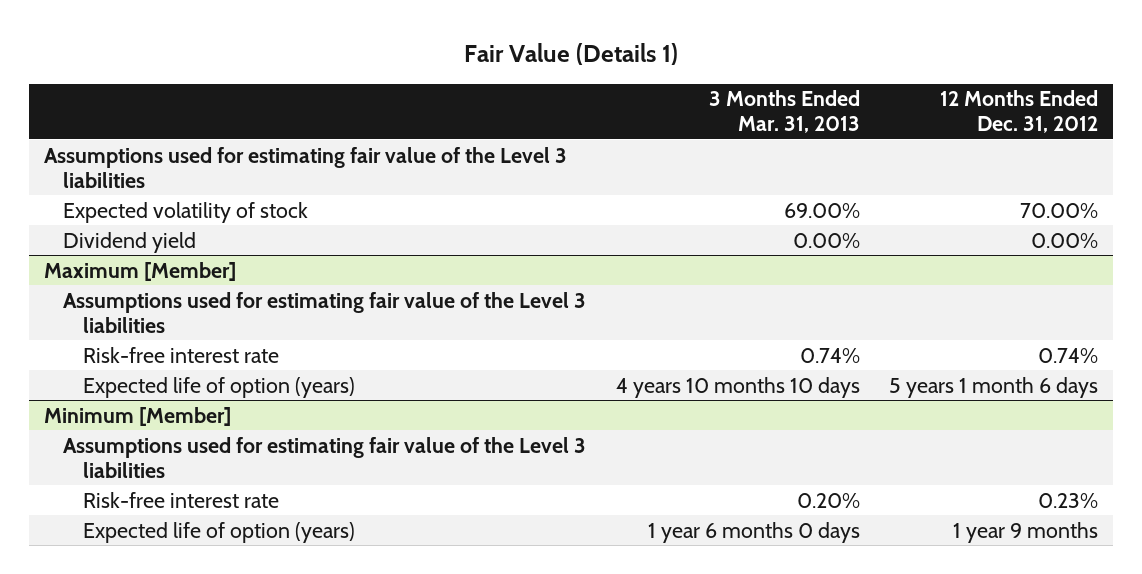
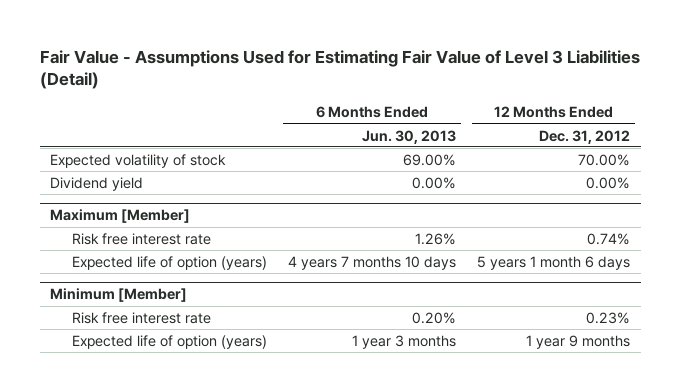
- Fair Value (Details 1)
+ Fair Value - Assumptions Used for Estimating Fair Value of Level 3 Liabilities (Detail)
- | 3 Months Ended Mar. 31, 2013 | 12 Months Ended Dec. 31, 2012
+ | 6 Months Ended Jun. 30, 2013 | 12 Months Ended Dec. 31, 2012
- Assumptions used for estimating fair value of the Level 3 liabilities
@ Maximum [Member]
- Assumptions used for estimating fair value of the Level 3 liabilities
- Risk-free interest rate | 0.74% | 0.74%
+ Risk free interest rate | 1.26% | 0.74%
@ Minimum [Member]
- Assumptions used for estimating fair value of the Level 3 liabilities
- Risk-free interest rate | 0.20% | 0.23%
+ Risk free interest rate | 0.20% | 0.23%

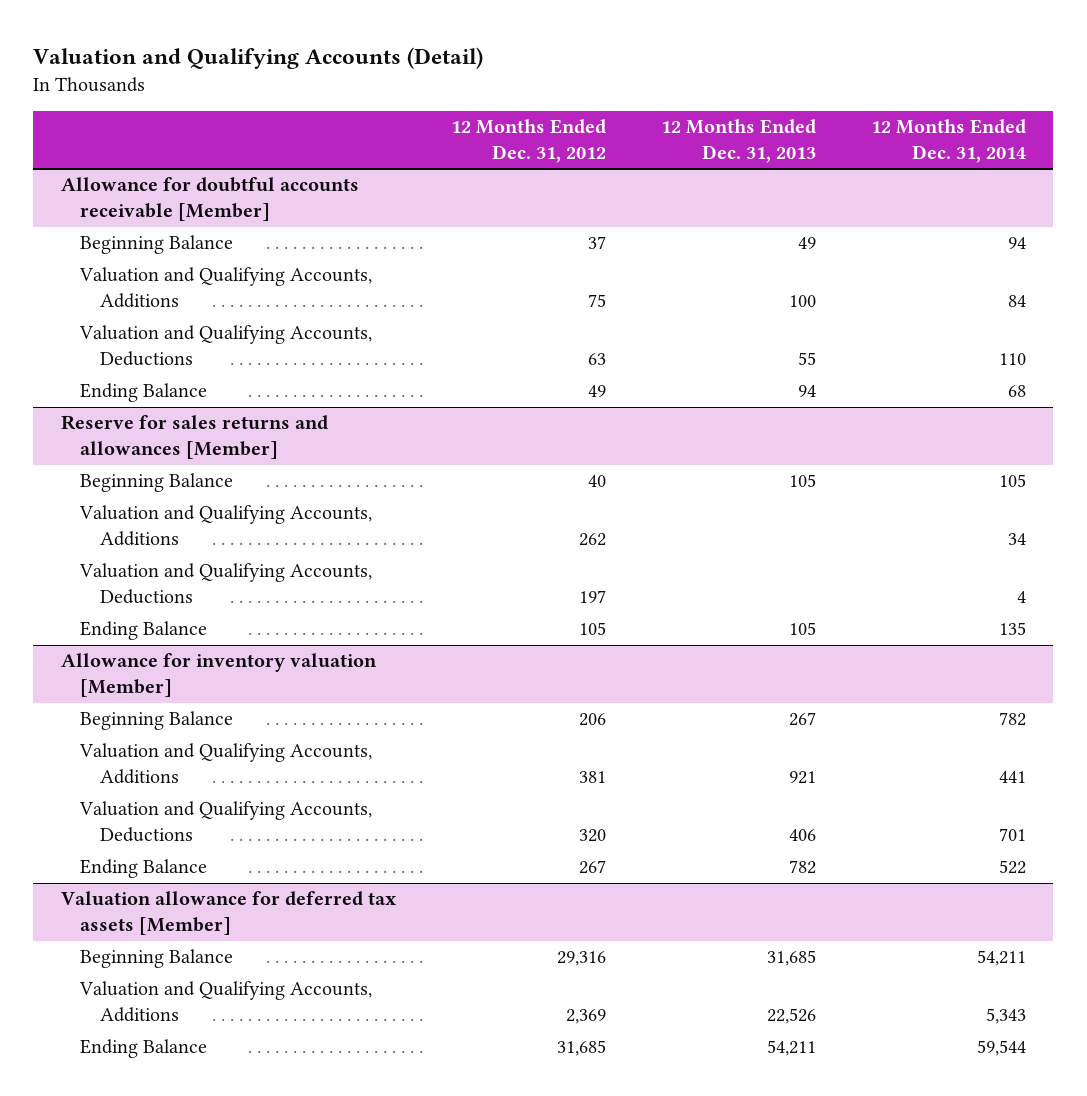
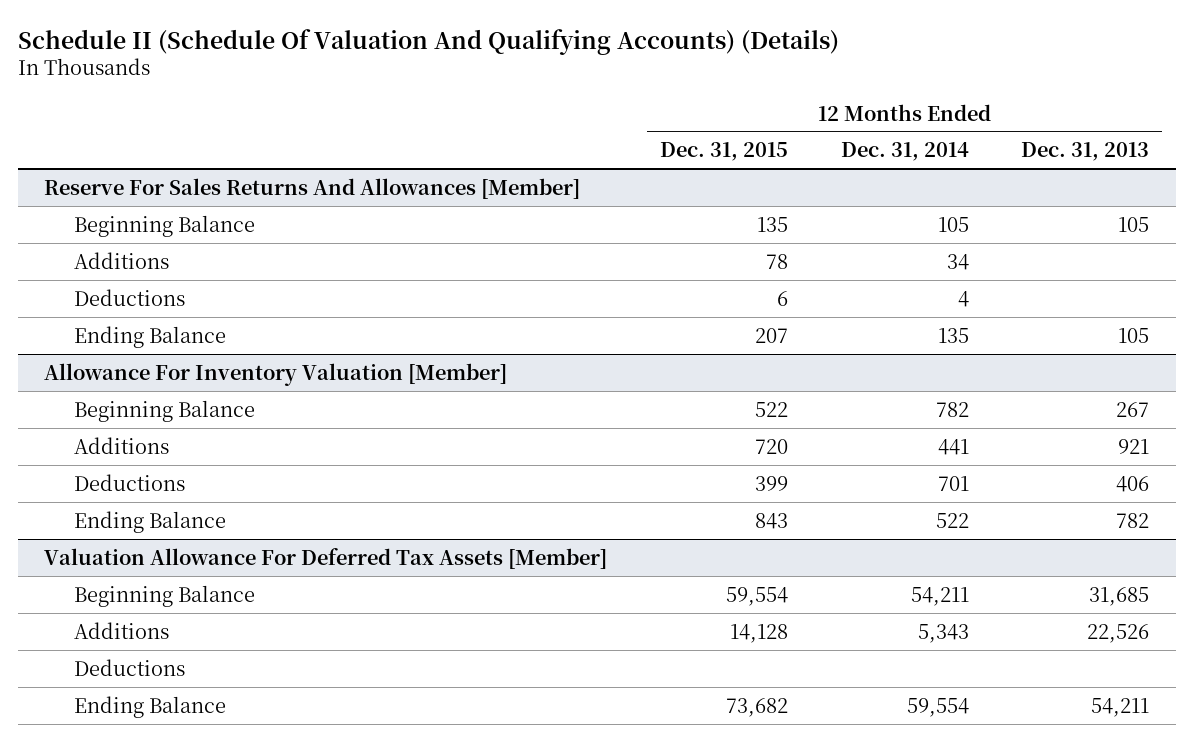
- Valuation and Qualifying Accounts (Detail)
+ Schedule II (Schedule Of Valuation And Qualifying Accounts) (Details)
- | 12 Months Ended Dec. 31, 2012 | 12 Months Ended Dec. 31, 2013 | 12 Months Ended Dec. 31, 2014
+ | 12 Months Ended Dec. 31, 2015 | 12 Months Ended Dec. 31, 2014 | 12 Months Ended Dec. 31, 2013
- Allowance for doubtful accounts receivable [Member]
- Beginning Balance | 37 | 49 | 94
- Valuation and Qualifying Accounts, Additions | 75 | 100 | 84
- Valuation and Qualifying Accounts, Deductions | 63 | 55 | 110
- Ending Balance | 49 | 94 | 68
- Reserve for sales returns and allowances [Member]
+ Reserve For Sales Returns And Allowances [Member]
- Valuation and Qualifying Accounts, Additions | 262 | | 34
- Valuation and Qualifying Accounts, Deductions | 197 | | 4
+ Additions | 78 | 34 |
+ Deductions | 6 | 4 |
- Allowance for inventory valuation [Member]
+ Allowance For Inventory Valuation [Member]
- Valuation and Qualifying Accounts, Additions | 381 | 921 | 441
- Valuation and Qualifying Accounts, Deductions | 320 | 406 | 701
+ Additions | 720 | 441 | 921
+ Deductions | 399 | 701 | 406
- Valuation allowance for deferred tax assets [Member]
+ Valuation Allowance For Deferred Tax Assets [Member]
- Valuation and Qualifying Accounts, Additions | 2,369 | 22,526 | 5,343
- Ending Balance | 31,685 | 54,211 | 59,544
+ Additions | 14,128 | 5,343 | 22,526
+ Deductions
+ Ending Balance | 73,682 | 59,554 | 54,211

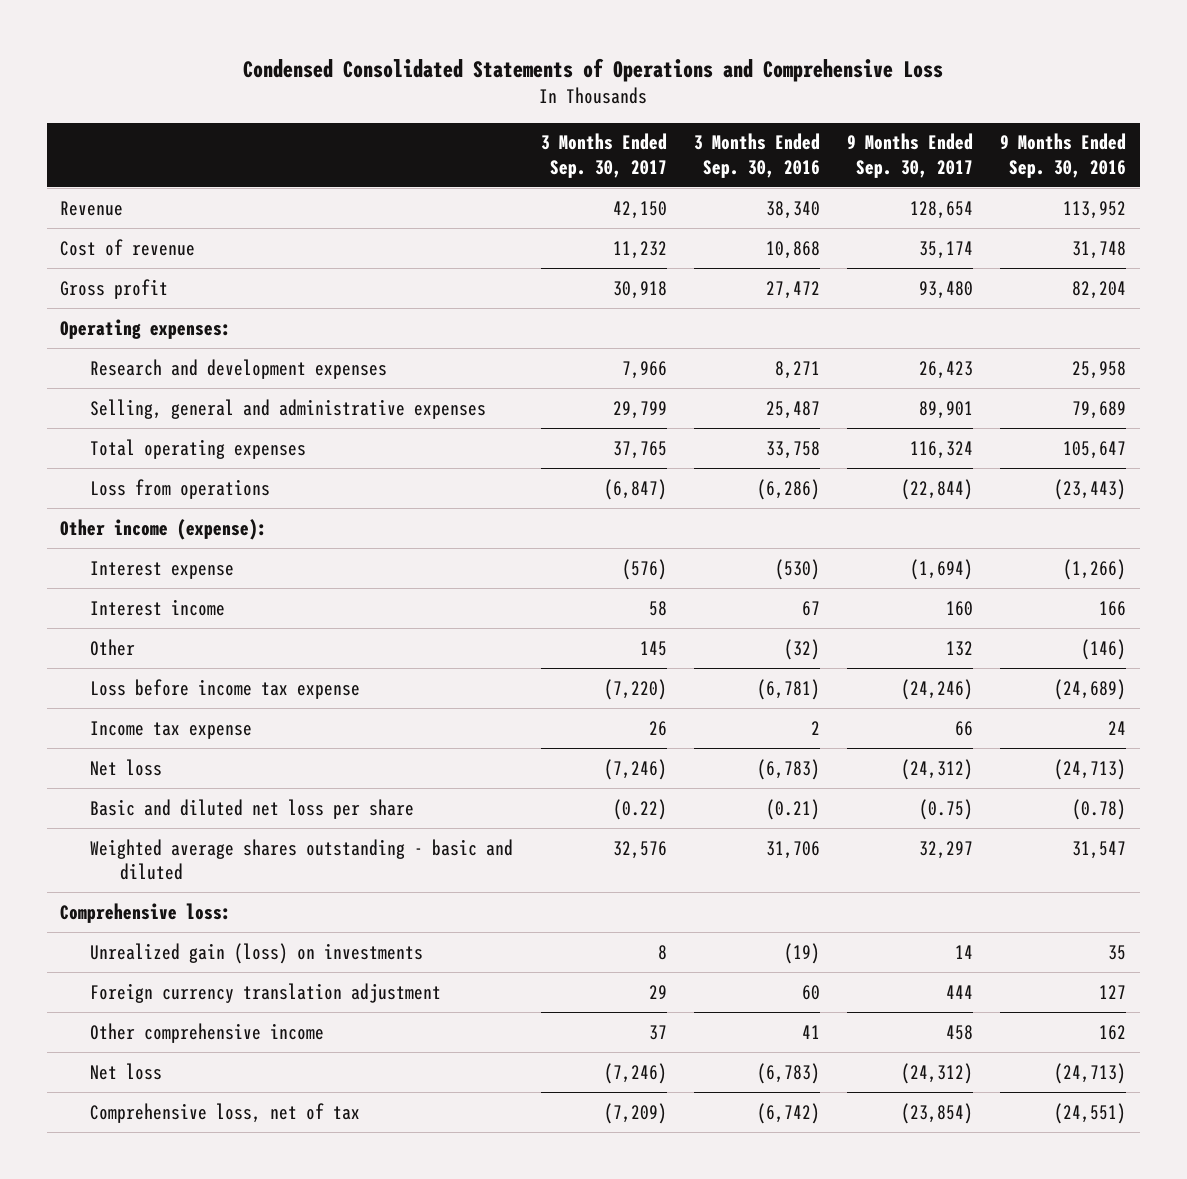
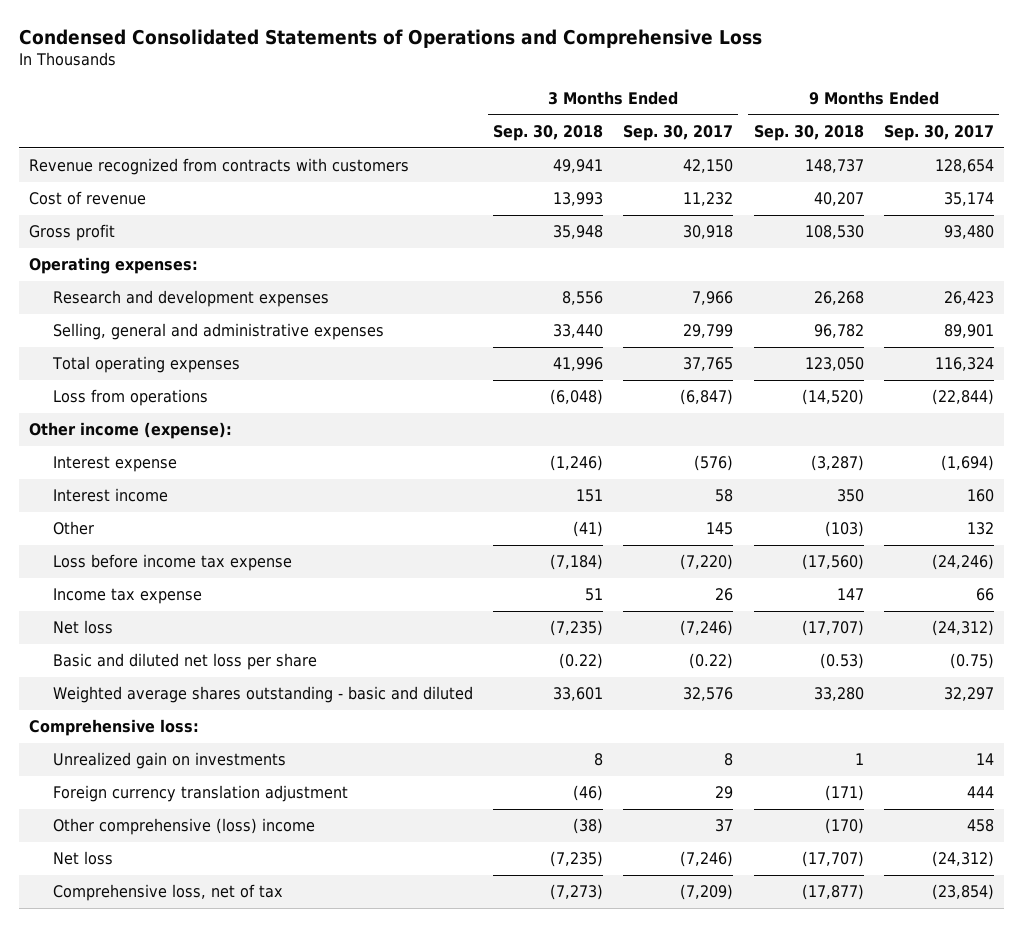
- | 3 Months Ended Sep. 30, 2017 | 3 Months Ended Sep. 30, 2016 | 9 Months Ended Sep. 30, 2017 | 9 Months Ended Sep. 30, 2016
+ | 3 Months Ended Sep. 30, 2018 | 3 Months Ended Sep. 30, 2017 | 9 Months Ended Sep. 30, 2018 | 9 Months Ended Sep. 30, 2017
- Revenue | 42,150 | 38,340 | 128,654 | 113,952
+ Revenue recognized from contracts with customers | 49,941 | 42,150 | 148,737 | 128,654
- Unrealized gain (loss) on investments | 8 | (19) | 14 | 35
+ Unrealized gain on investments | 8 | 8 | 1 | 14
- Other comprehensive income | 37 | 41 | 458 | 162
+ Other comprehensive (loss) income | (38) | 37 | (170) | 458

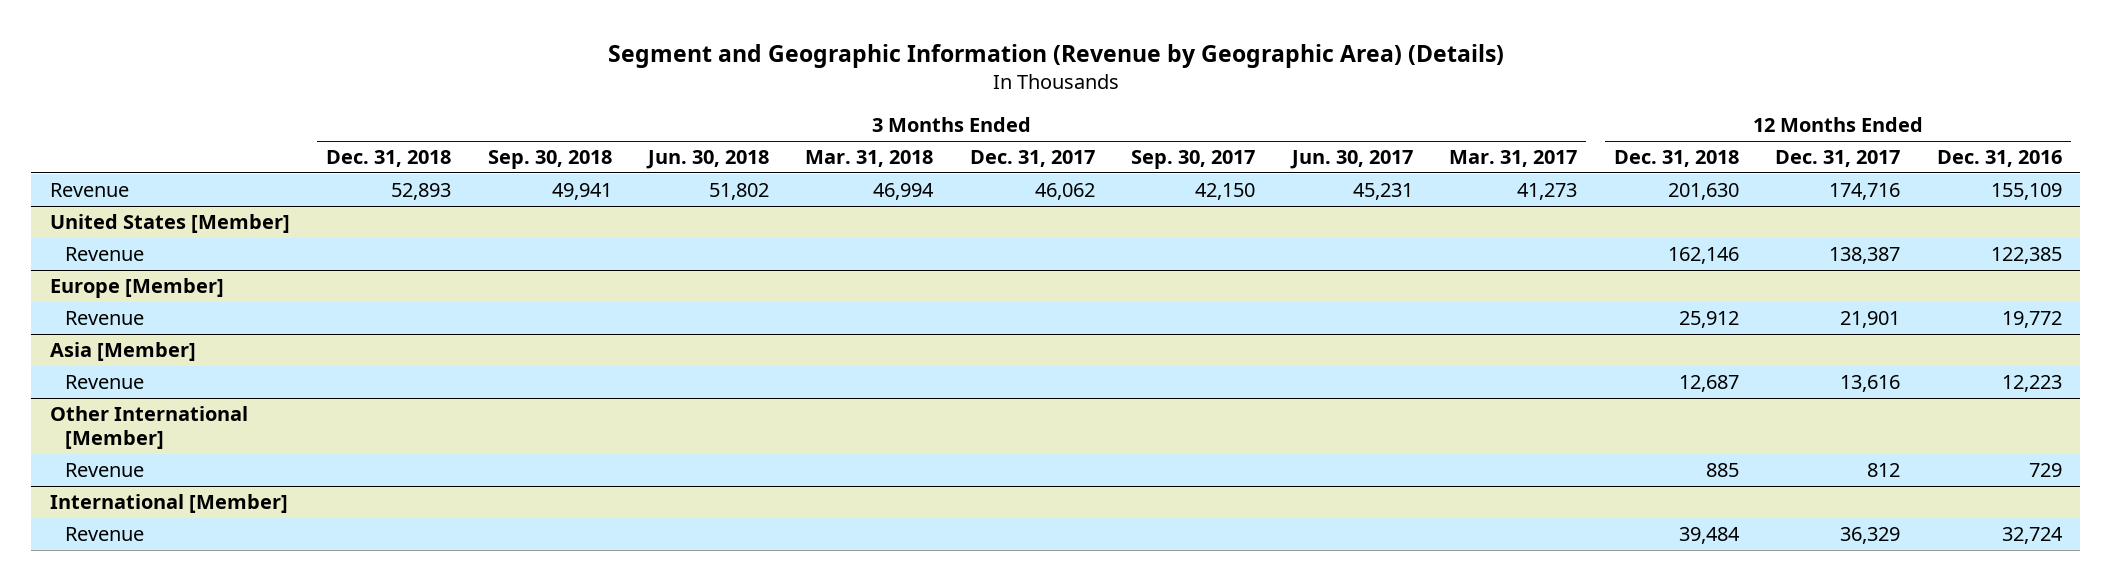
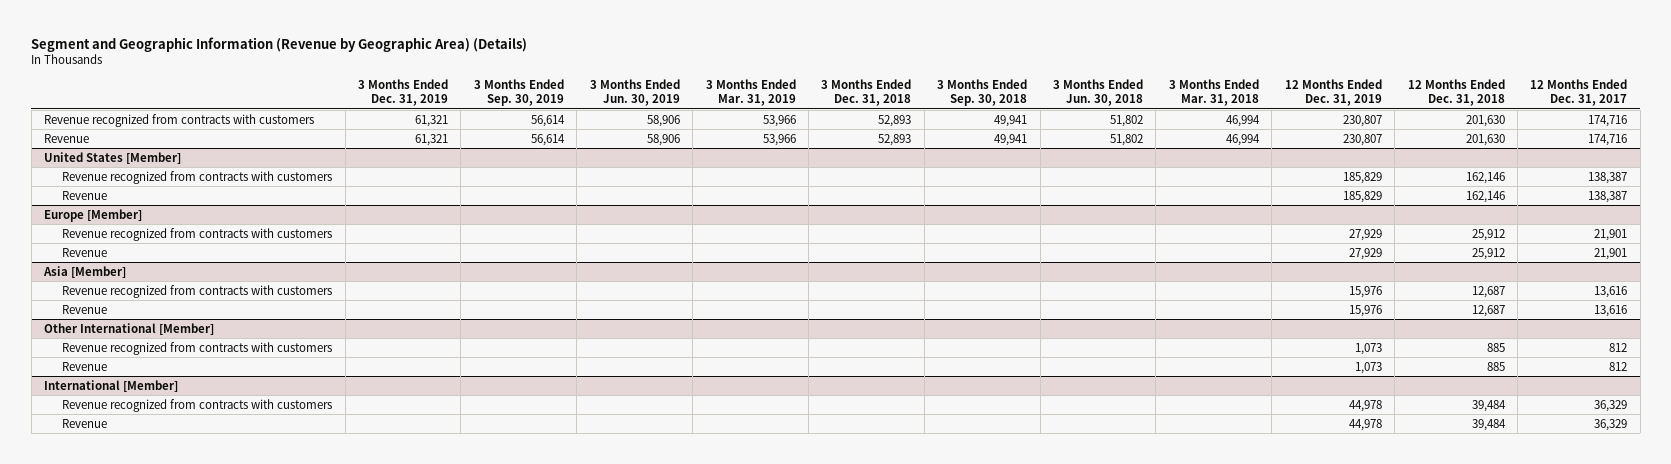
- | 3 Months Ended Dec. 31, 2018 | 3 Months Ended Sep. 30, 2018 | 3 Months Ended Jun. 30, 2018 | 3 Months Ended Mar. 31, 2018 | 3 Months Ended Dec. 31, 2017 | 3 Months Ended Sep. 30, 2017 | 3 Months Ended Jun. 30, 2017 | 3 Months Ended Mar. 31, 2017 | 12 Months Ended Dec. 31, 2018 | 12 Months Ended Dec. 31, 2017 | 12 Months Ended Dec. 31, 2016
+ | 3 Months Ended Dec. 31, 2019 | 3 Months Ended Sep. 30, 2019 | 3 Months Ended Jun. 30, 2019 | 3 Months Ended Mar. 31, 2019 | 3 Months Ended Dec. 31, 2018 | 3 Months Ended Sep. 30, 2018 | 3 Months Ended Jun. 30, 2018 | 3 Months Ended Mar. 31, 2018 | 12 Months Ended Dec. 31, 2019 | 12 Months Ended Dec. 31, 2018 | 12 Months Ended Dec. 31, 2017
+ Revenue recognized from contracts with customers | 61,321 | 56,614 | 58,906 | 53,966 | 52,893 | 49,941 | 51,802 | 46,994 | 230,807 | 201,630 | 174,716
@ United States [Member]
+ Revenue recognized from contracts with customers | | | | | | | | | 185,829 | 162,146 | 138,387
@ Europe [Member]
+ Revenue recognized from contracts with customers | | | | | | | | | 27,929 | 25,912 | 21,901
@ Asia [Member]
+ Revenue recognized from contracts with customers | | | | | | | | | 15,976 | 12,687 | 13,616
@ Other International [Member]
+ Revenue recognized from contracts with customers | | | | | | | | | 1,073 | 885 | 812
@ International [Member]
+ Revenue recognized from contracts with customers | | | | | | | | | 44,978 | 39,484 | 36,329

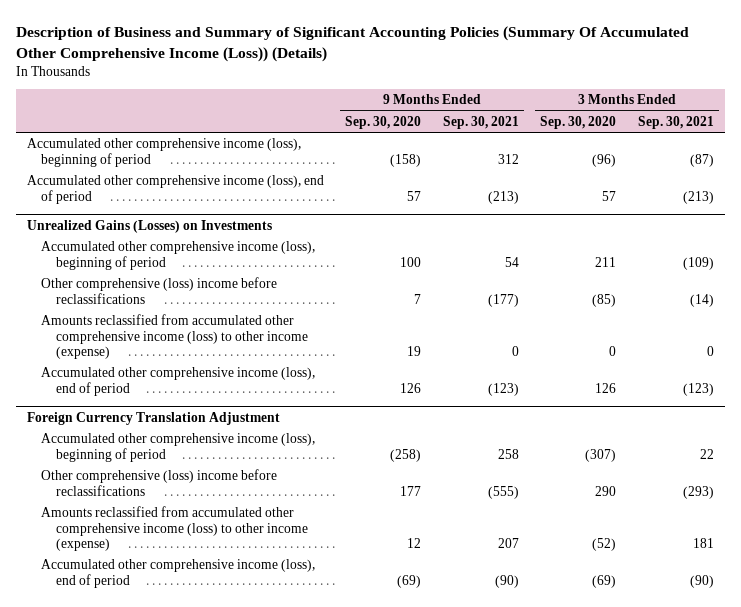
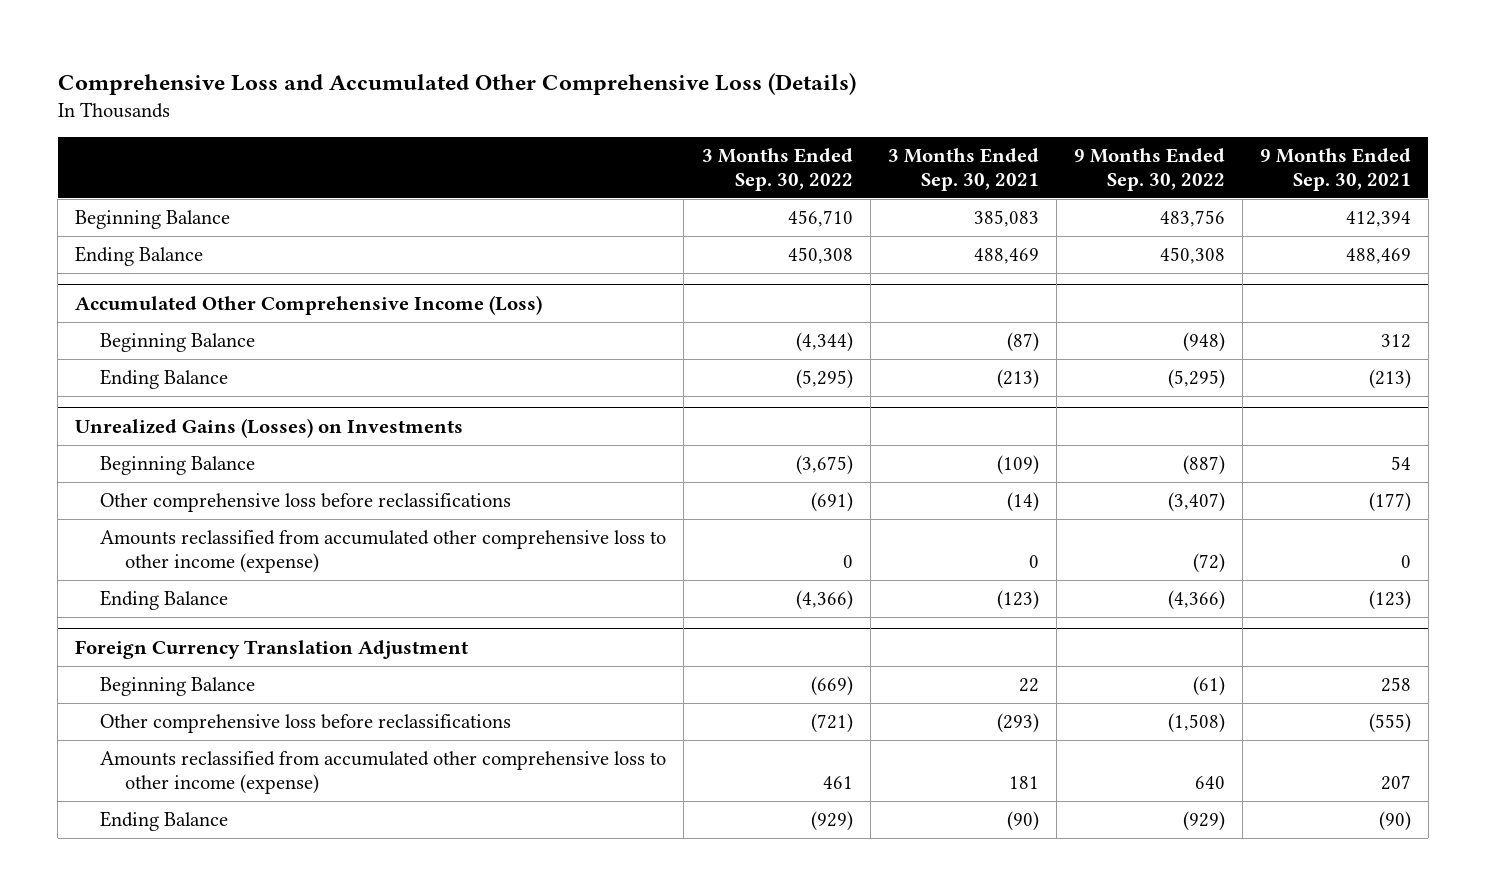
- Description of Business and Summary of Significant Accounting Policies (Summary Of Accumulated Other Comprehensive Income (Loss)) (Details)
+ Comprehensive Loss and Accumulated Other Comprehensive Loss (Details)
- | 9 Months Ended Sep. 30, 2020 | 9 Months Ended Sep. 30, 2021 | 3 Months Ended Sep. 30, 2020 | 3 Months Ended Sep. 30, 2021
+ | 3 Months Ended Sep. 30, 2022 | 3 Months Ended Sep. 30, 2021 | 9 Months Ended Sep. 30, 2022 | 9 Months Ended Sep. 30, 2021
- Accumulated other comprehensive income (loss), beginning of period | (158) | 312 | (96) | (87)
- Accumulated other comprehensive income (loss), end of period | 57 | (213) | 57 | (213)
+ Beginning Balance | 456,710 | 385,083 | 483,756 | 412,394
+ Ending Balance | 450,308 | 488,469 | 450,308 | 488,469
+ Accumulated Other Comprehensive Income (Loss)
+ Beginning Balance | (4,344) | (87) | (948) | 312
+ Ending Balance | (5,295) | (213) | (5,295) | (213)
@ Unrealized Gains (Losses) on Investments
- Accumulated other comprehensive income (loss), beginning of period | 100 | 54 | 211 | (109)
- Other comprehensive (loss) income before reclassifications | 7 | (177) | (85) | (14)
- Amounts reclassified from accumulated other comprehensive income (loss) to other income (expense) | 19 | 0 | 0 | 0
- Accumulated other comprehensive income (loss), end of period | 126 | (123) | 126 | (123)
+ Beginning Balance | (3,675) | (109) | (887) | 54
+ Other comprehensive loss before reclassifications | (691) | (14) | (3,407) | (177)
+ Amounts reclassified from accumulated other comprehensive loss to other income (expense) | 0 | 0 | (72) | 0
+ Ending Balance | (4,366) | (123) | (4,366) | (123)
@ Foreign Currency Translation Adjustment
- Accumulated other comprehensive income (loss), beginning of period | (258) | 258 | (307) | 22
- Other comprehensive (loss) income before reclassifications | 177 | (555) | 290 | (293)
- Amounts reclassified from accumulated other comprehensive income (loss) to other income (expense) | 12 | 207 | (52) | 181
- Accumulated other comprehensive income (loss), end of period | (69) | (90) | (69) | (90)
+ Beginning Balance | (669) | 22 | (61) | 258
+ Other comprehensive loss before reclassifications | (721) | (293) | (1,508) | (555)
+ Amounts reclassified from accumulated other comprehensive loss to other income (expense) | 461 | 181 | 640 | 207
+ Ending Balance | (929) | (90) | (929) | (90)

